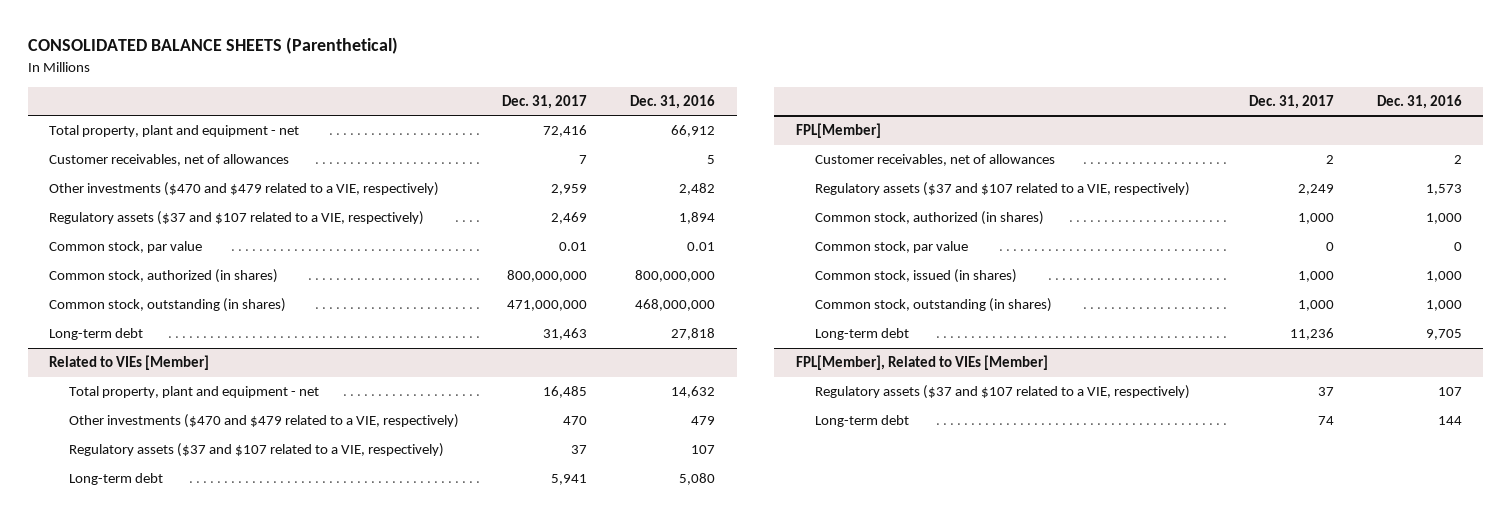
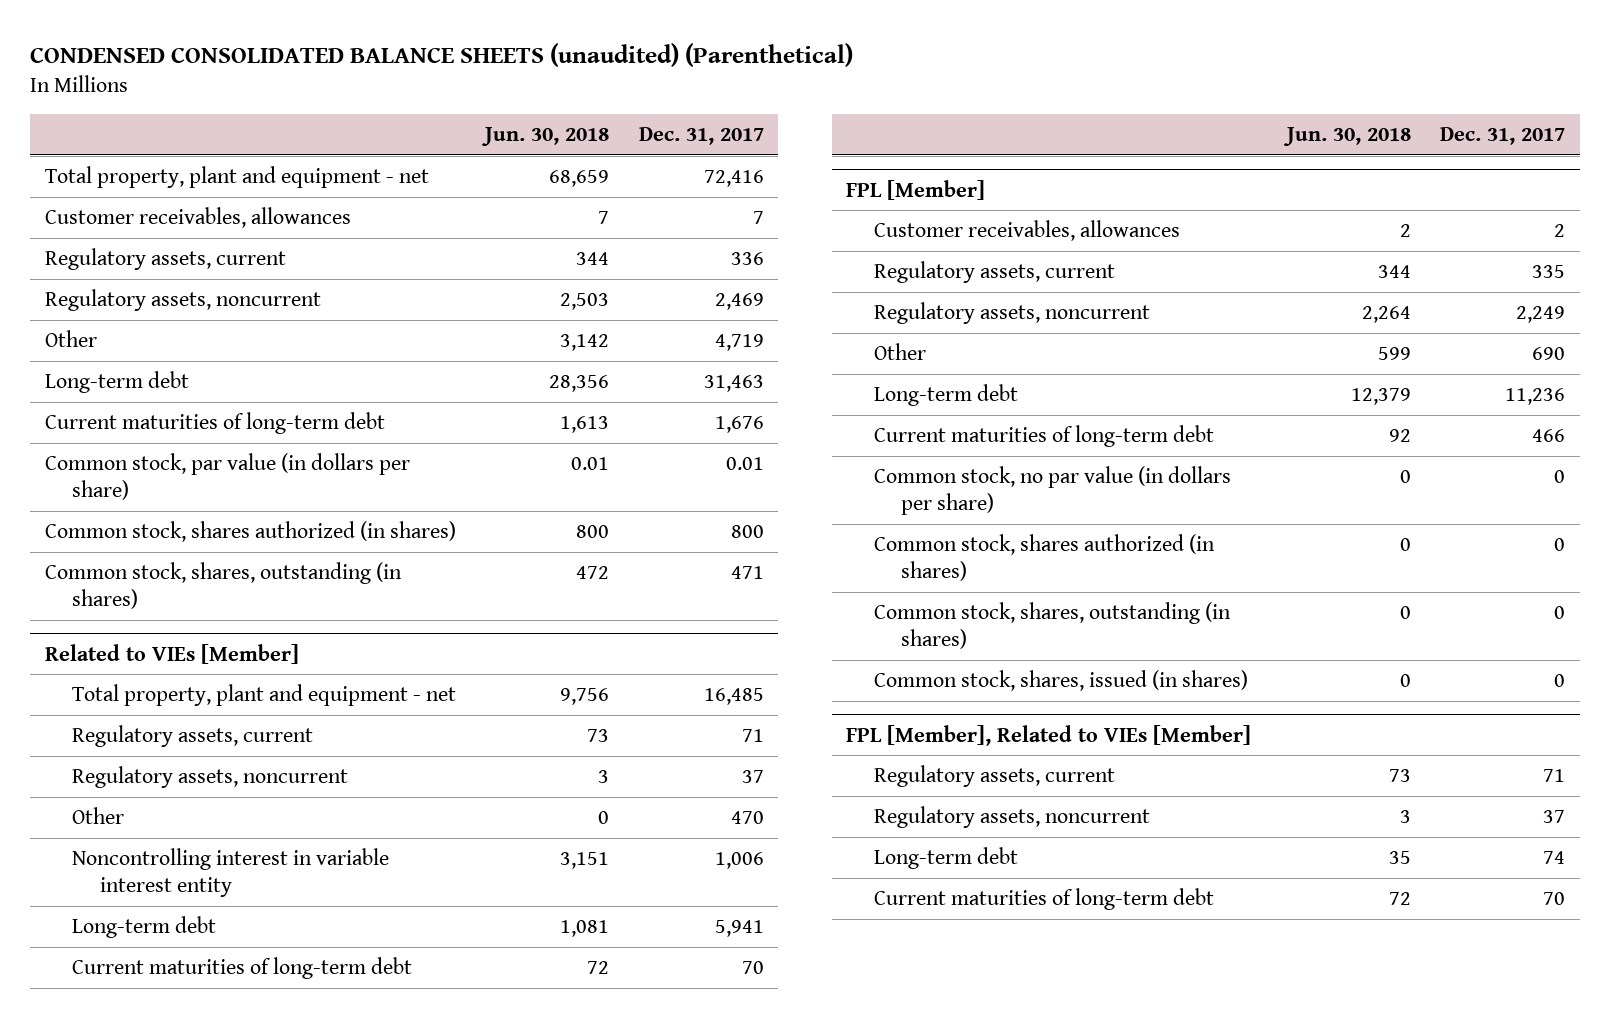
- CONSOLIDATED BALANCE SHEETS (Parenthetical)
+ CONDENSED CONSOLIDATED BALANCE SHEETS (unaudited) (Parenthetical)
- | Dec. 31, 2017 | Dec. 31, 2016
+ | Jun. 30, 2018 | Dec. 31, 2017
- Customer receivables, net of allowances | 7 | 5
- Other investments ($470 and $479 related to a VIE, respectively) | 2,959 | 2,482
- Regulatory assets ($37 and $107 related to a VIE, respectively) | 2,469 | 1,894
- Common stock, par value | 0.01 | 0.01
- Common stock, authorized (in shares) | 800,000,000 | 800,000,000
- Common stock, outstanding (in shares) | 471,000,000 | 468,000,000
+ Customer receivables, allowances | 7 | 7
+ Regulatory assets, current | 344 | 336
+ Regulatory assets, noncurrent | 2,503 | 2,469
+ Other | 3,142 | 4,719
+ Current maturities of long-term debt | 1,613 | 1,676
+ Common stock, par value (in dollars per share) | 0.01 | 0.01
+ Common stock, shares authorized (in shares) | 800 | 800
+ Common stock, shares, outstanding (in shares) | 472 | 471
@ Related to VIEs [Member]
- Other investments ($470 and $479 related to a VIE, respectively) | 470 | 479
- Regulatory assets ($37 and $107 related to a VIE, respectively) | 37 | 107
+ Regulatory assets, current | 73 | 71
+ Regulatory assets, noncurrent | 3 | 37
+ Other | 0 | 470
+ Noncontrolling interest in variable interest entity | 3,151 | 1,006
- FPL[Member]
- Customer receivables, net of allowances | 2 | 2
- Regulatory assets ($37 and $107 related to a VIE, respectively) | 2,249 | 1,573
- Common stock, authorized (in shares) | 1,000 | 1,000
- Common stock, par value | 0 | 0
- Common stock, issued (in shares) | 1,000 | 1,000
- Common stock, outstanding (in shares) | 1,000 | 1,000
@ Related to VIEs [Member]
+ Current maturities of long-term debt | 72 | 70
+ FPL [Member]
+ Customer receivables, allowances | 2 | 2
+ Regulatory assets, current | 344 | 335
+ Regulatory assets, noncurrent | 2,264 | 2,249
+ Other | 599 | 690
- FPL[Member], Related to VIEs [Member]
- Regulatory assets ($37 and $107 related to a VIE, respectively) | 37 | 107
+ Current maturities of long-term debt | 92 | 466
+ Common stock, no par value (in dollars per share) | 0 | 0
+ Common stock, shares authorized (in shares) | 0 | 0
+ Common stock, shares, outstanding (in shares) | 0 | 0
+ Common stock, shares, issued (in shares) | 0 | 0
+ FPL [Member], Related to VIEs [Member]
+ Regulatory assets, current | 73 | 71
+ Regulatory assets, noncurrent | 3 | 37
+ Current maturities of long-term debt | 72 | 70

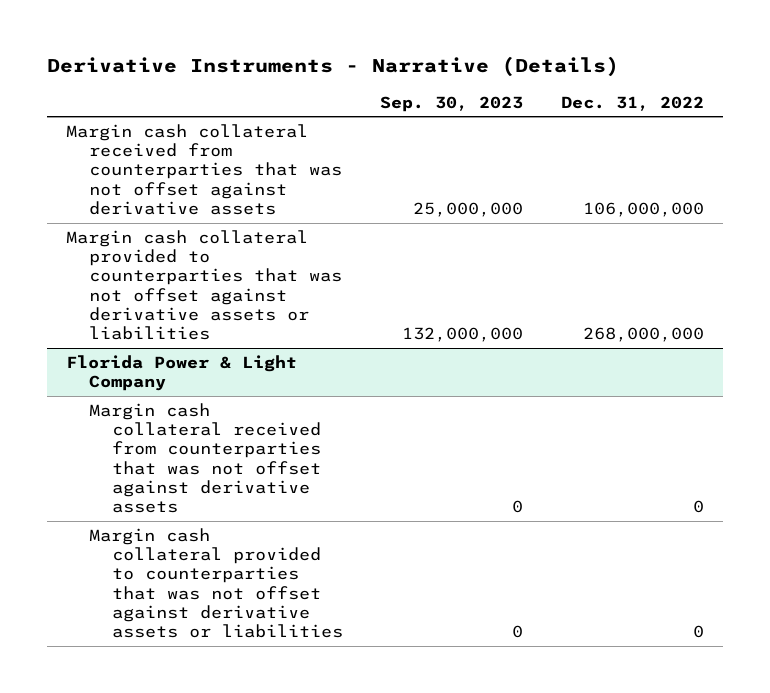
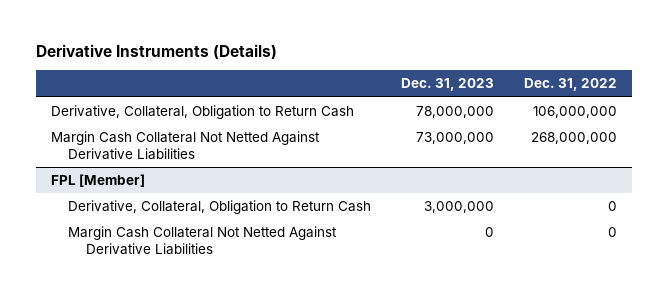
- Derivative Instruments - Narrative (Details)
+ Derivative Instruments (Details)
- | Sep. 30, 2023 | Dec. 31, 2022
+ | Dec. 31, 2023 | Dec. 31, 2022
- Margin cash collateral received from counterparties that was not offset against derivative assets | 25,000,000 | 106,000,000
- Margin cash collateral provided to counterparties that was not offset against derivative assets or liabilities | 132,000,000 | 268,000,000
- Florida Power & Light Company
- Margin cash collateral received from counterparties that was not offset against derivative assets | 0 | 0
- Margin cash collateral provided to counterparties that was not offset against derivative assets or liabilities | 0 | 0
+ Derivative, Collateral, Obligation to Return Cash | 78,000,000 | 106,000,000
+ Margin Cash Collateral Not Netted Against Derivative Liabilities | 73,000,000 | 268,000,000
+ FPL [Member]
+ Derivative, Collateral, Obligation to Return Cash | 3,000,000 | 0
+ Margin Cash Collateral Not Netted Against Derivative Liabilities | 0 | 0

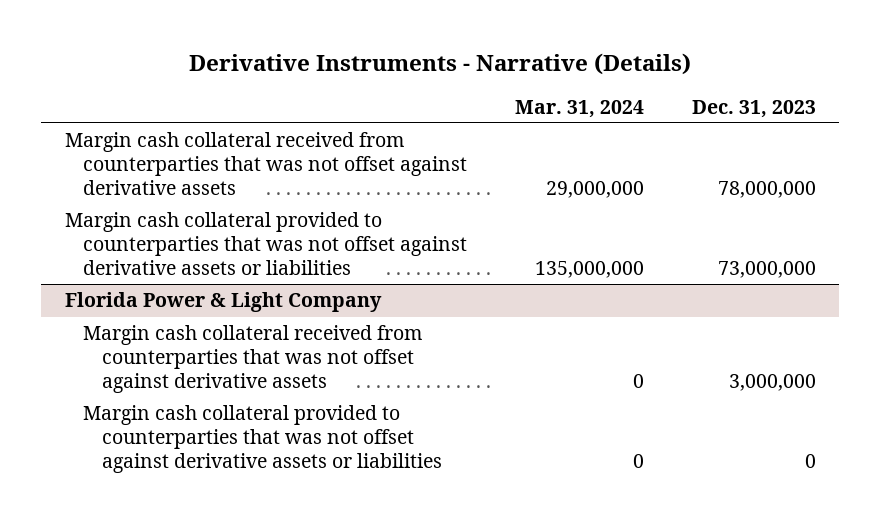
- Derivative Instruments (Details)
+ Derivative Instruments - Narrative (Details)
- | Dec. 31, 2023 | Dec. 31, 2022
+ | Mar. 31, 2024 | Dec. 31, 2023
- Derivative, Collateral, Obligation to Return Cash | 78,000,000 | 106,000,000
- Margin Cash Collateral Not Netted Against Derivative Liabilities | 73,000,000 | 268,000,000
- FPL [Member]
- Derivative, Collateral, Obligation to Return Cash | 3,000,000 | 0
- Margin Cash Collateral Not Netted Against Derivative Liabilities | 0 | 0
+ Margin cash collateral received from counterparties that was not offset against derivative assets | 29,000,000 | 78,000,000
+ Margin cash collateral provided to counterparties that was not offset against derivative assets or liabilities | 135,000,000 | 73,000,000
+ Florida Power & Light Company
+ Margin cash collateral received from counterparties that was not offset against derivative assets | 0 | 3,000,000
+ Margin cash collateral provided to counterparties that was not offset against derivative assets or liabilities | 0 | 0

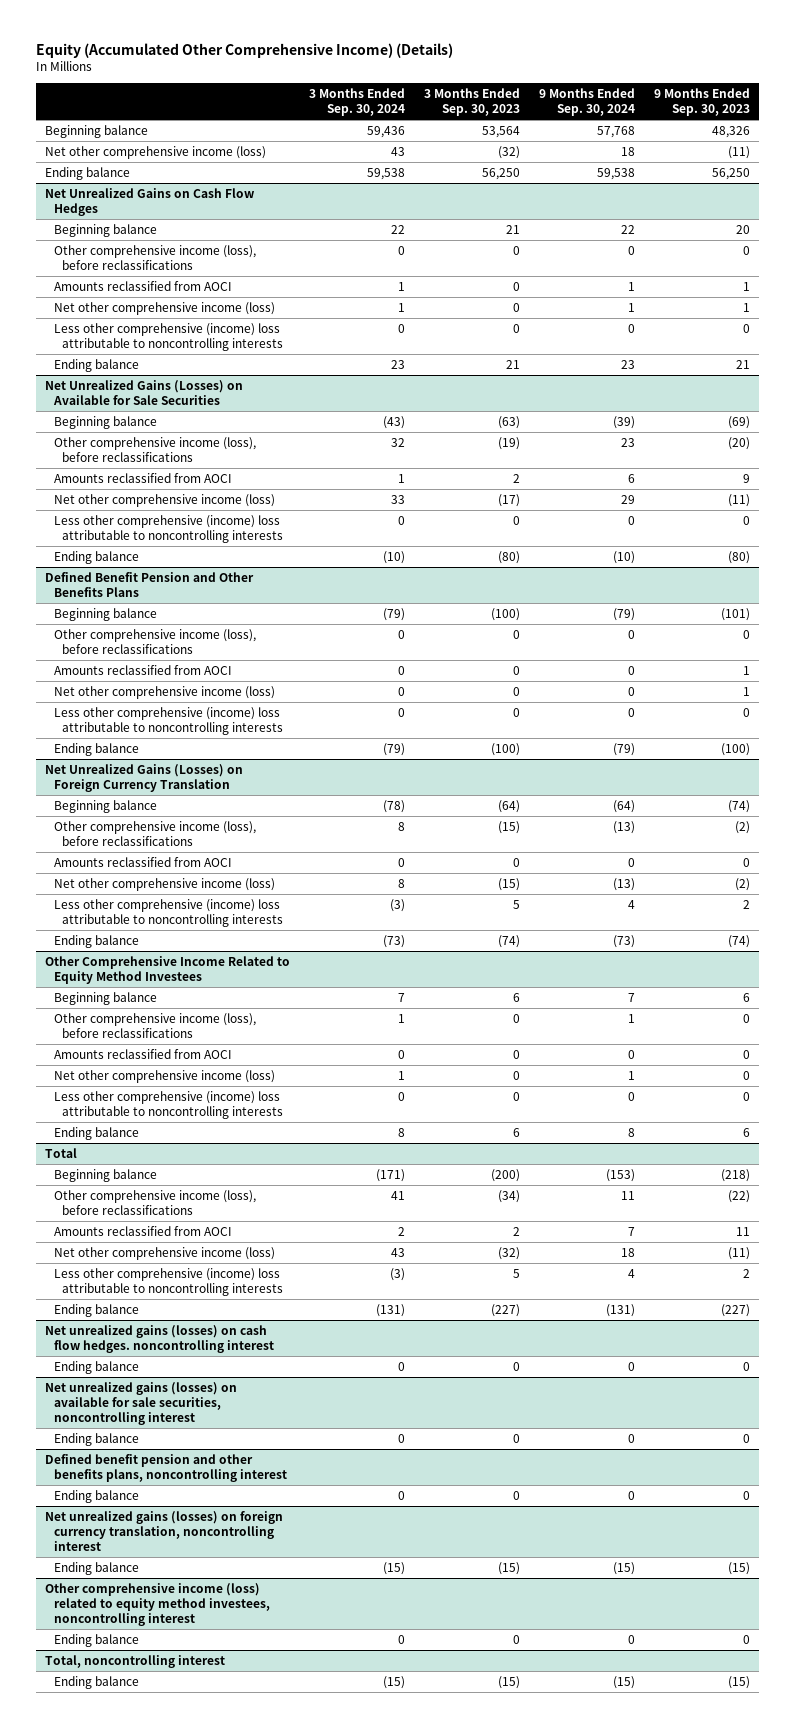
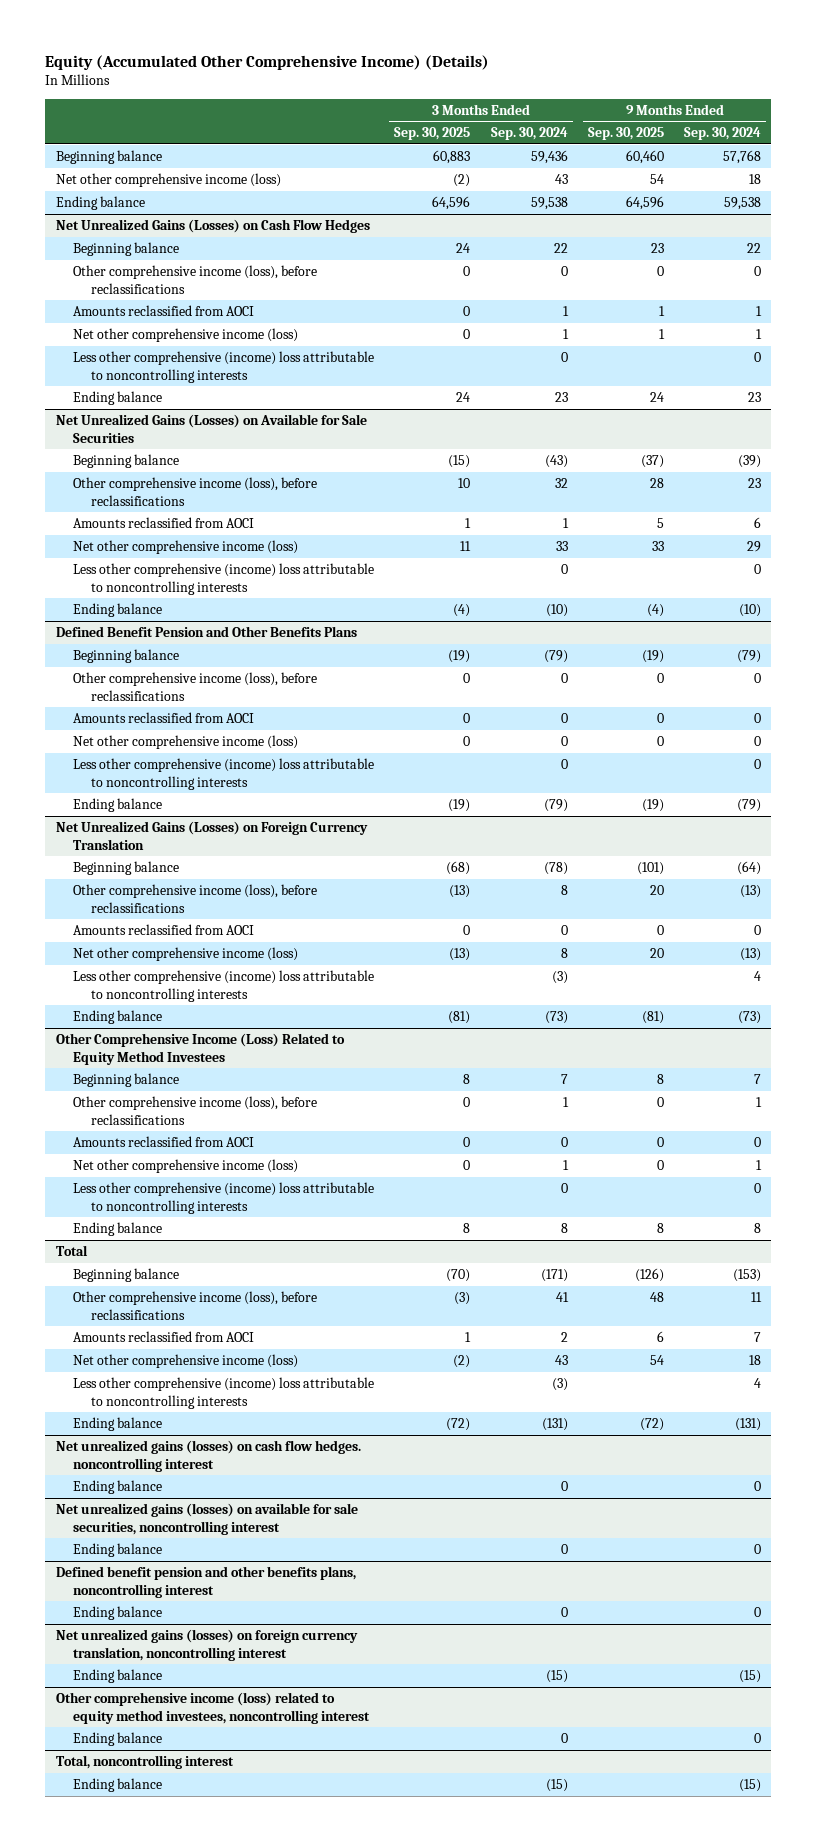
- | 3 Months Ended Sep. 30, 2024 | 3 Months Ended Sep. 30, 2023 | 9 Months Ended Sep. 30, 2024 | 9 Months Ended Sep. 30, 2023
+ | 3 Months Ended Sep. 30, 2025 | 3 Months Ended Sep. 30, 2024 | 9 Months Ended Sep. 30, 2025 | 9 Months Ended Sep. 30, 2024
- Net Unrealized Gains on Cash Flow Hedges
+ Net Unrealized Gains (Losses) on Cash Flow Hedges
- Other Comprehensive Income Related to Equity Method Investees
+ Other Comprehensive Income (Loss) Related to Equity Method Investees

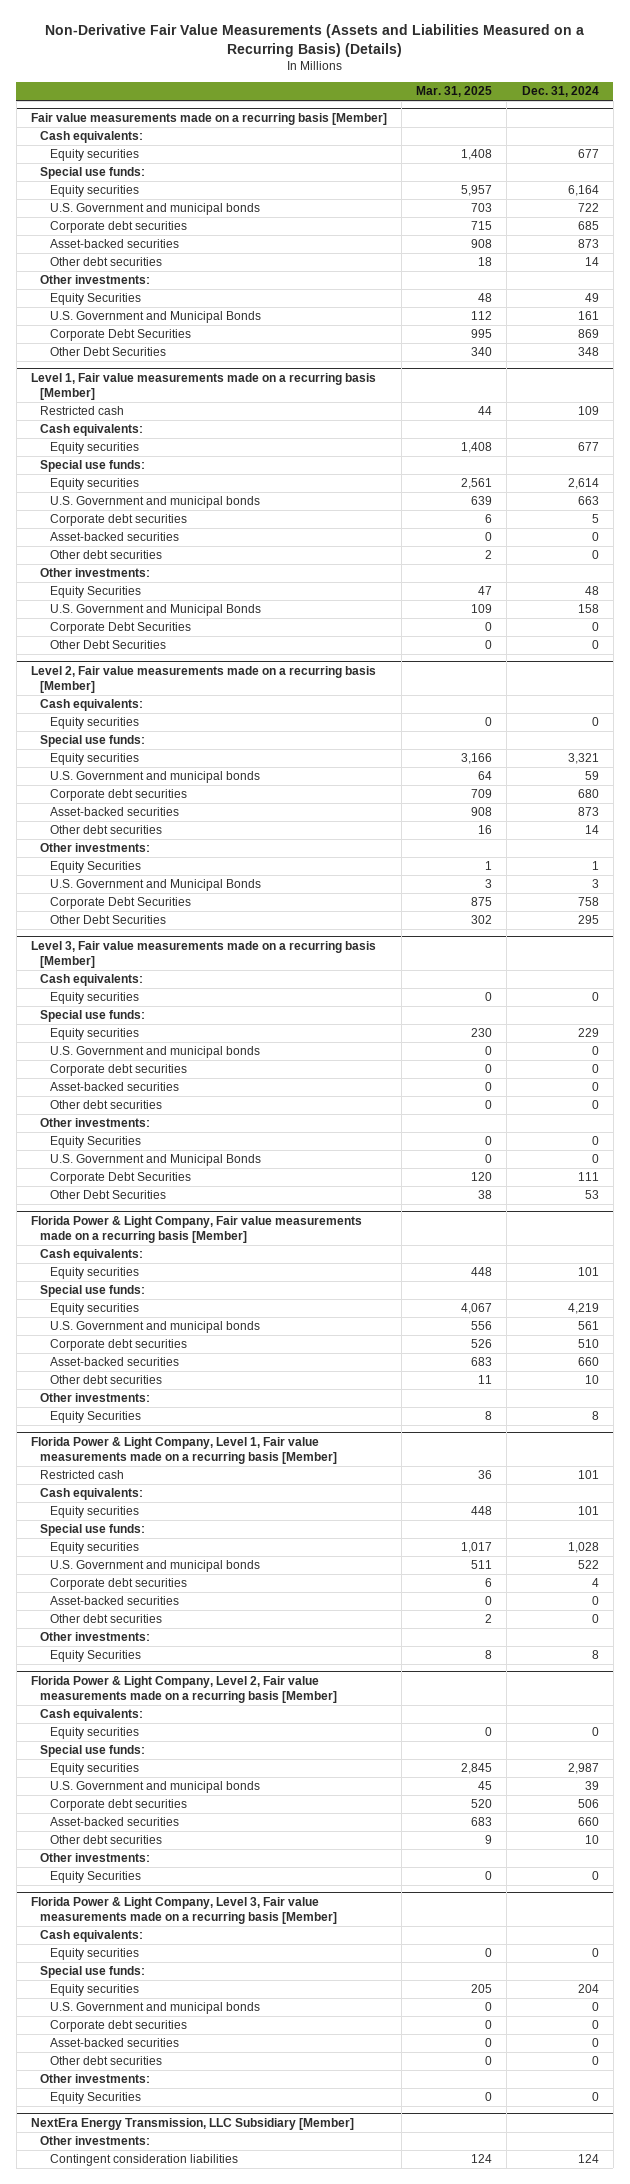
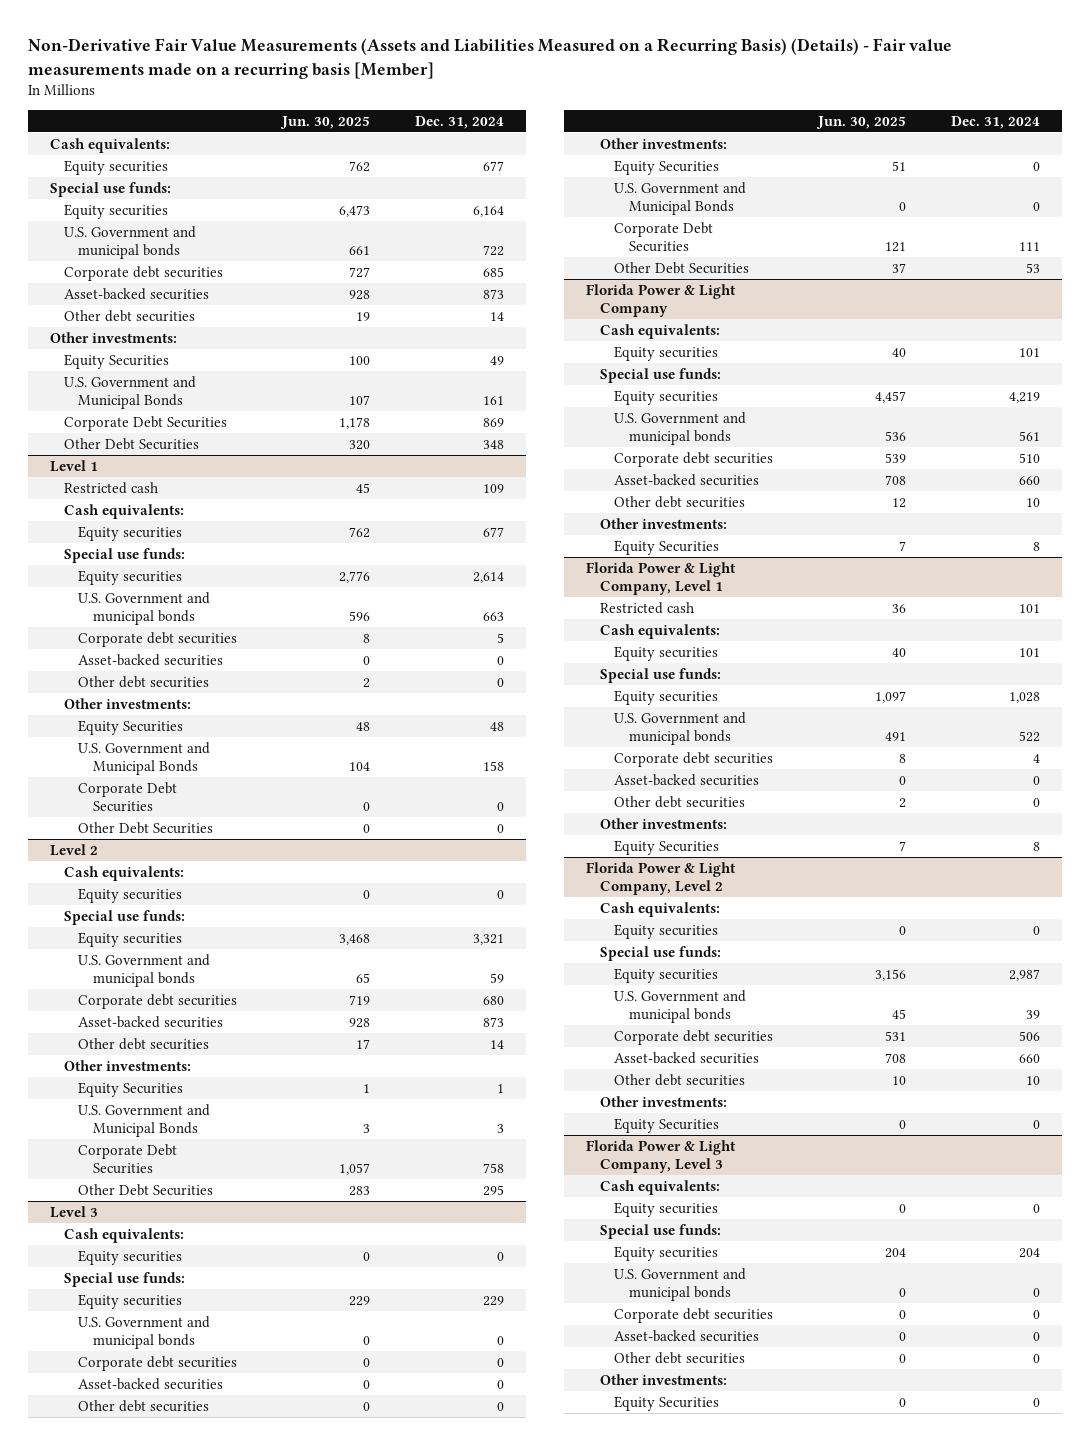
- Non-Derivative Fair Value Measurements (Assets and Liabilities Measured on a Recurring Basis) (Details)
+ Non-Derivative Fair Value Measurements (Assets and Liabilities Measured on a Recurring Basis) (Details) - Fair value measurements made on a recurring basis [Member]
- | Mar. 31, 2025 | Dec. 31, 2024
+ | Jun. 30, 2025 | Dec. 31, 2024
- Fair value measurements made on a recurring basis [Member]
- Level 1, Fair value measurements made on a recurring basis [Member]
+ Level 1
- Level 2, Fair value measurements made on a recurring basis [Member]
+ Level 2
- Level 3, Fair value measurements made on a recurring basis [Member]
+ Level 3
- Florida Power & Light Company, Fair value measurements made on a recurring basis [Member]
+ Florida Power & Light Company
- Florida Power & Light Company, Level 1, Fair value measurements made on a recurring basis [Member]
+ Florida Power & Light Company, Level 1
- Florida Power & Light Company, Level 2, Fair value measurements made on a recurring basis [Member]
+ Florida Power & Light Company, Level 2
- Florida Power & Light Company, Level 3, Fair value measurements made on a recurring basis [Member]
+ Florida Power & Light Company, Level 3
- NextEra Energy Transmission, LLC Subsidiary [Member]
- Other investments:
- Contingent consideration liabilities | 124 | 124

